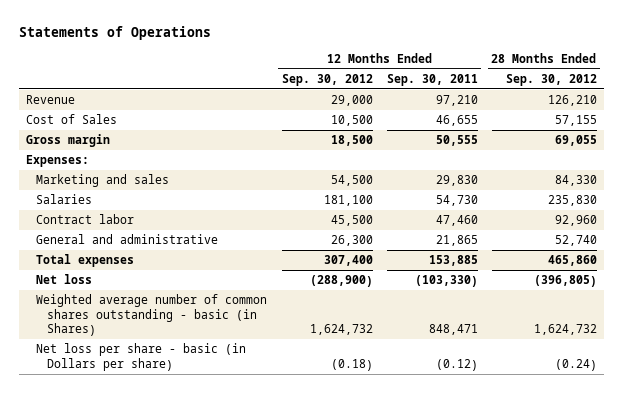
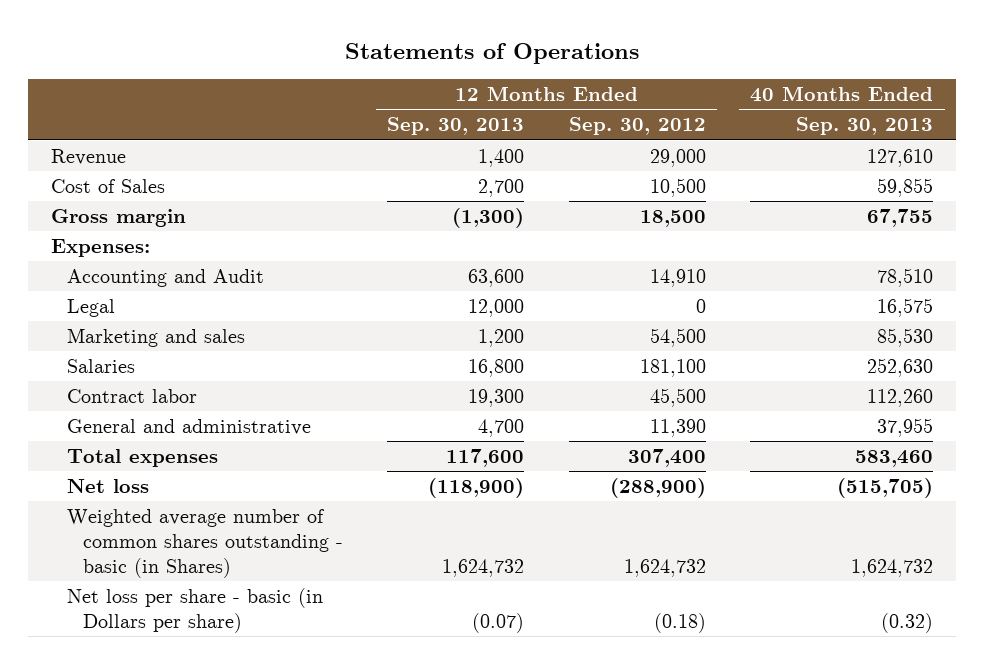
- | 12 Months Ended Sep. 30, 2012 | 12 Months Ended Sep. 30, 2011 | 28 Months Ended Sep. 30, 2012
+ | 12 Months Ended Sep. 30, 2013 | 12 Months Ended Sep. 30, 2012 | 40 Months Ended Sep. 30, 2013
+ Accounting and Audit | 63,600 | 14,910 | 78,510
+ Legal | 12,000 | 0 | 16,575
- General and administrative | 26,300 | 21,865 | 52,740
+ General and administrative | 4,700 | 11,390 | 37,955

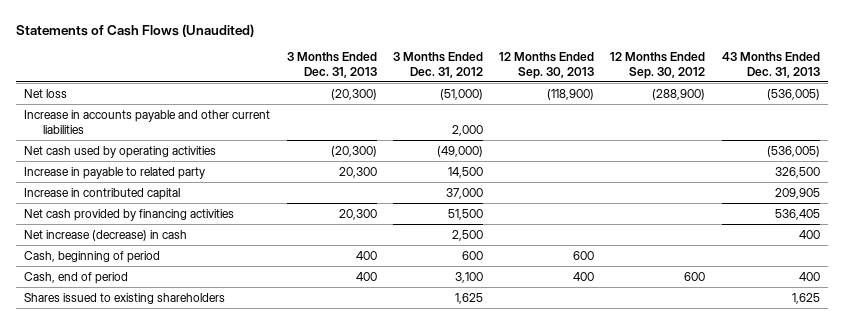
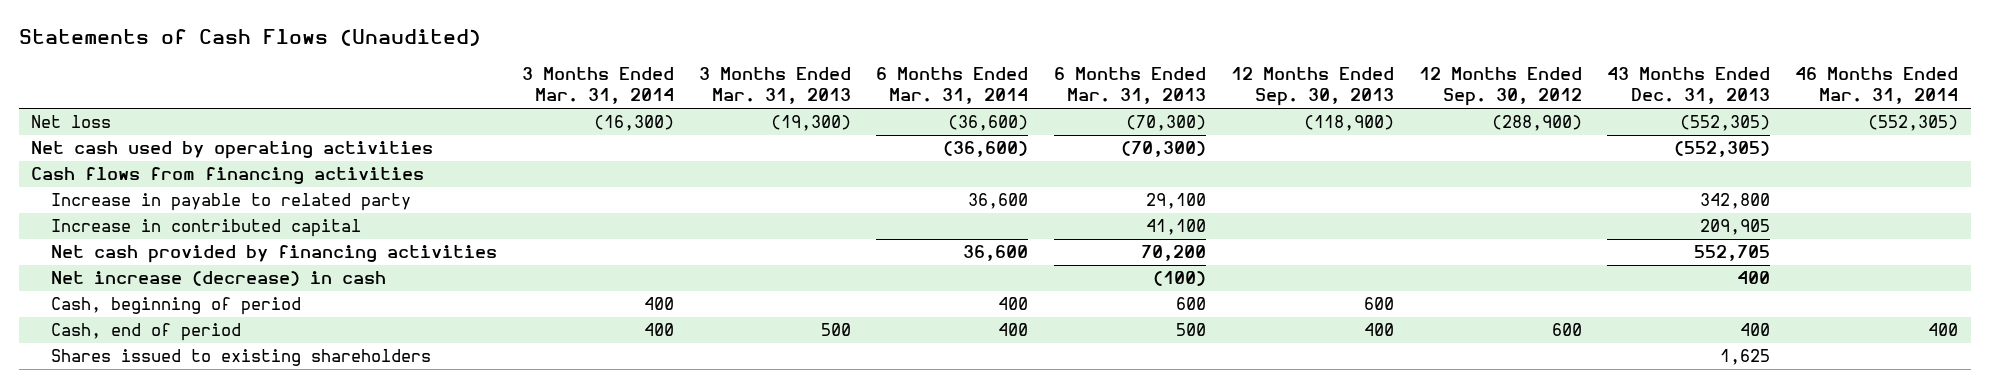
- | 3 Months Ended Dec. 31, 2013 | 3 Months Ended Dec. 31, 2012 | 12 Months Ended Sep. 30, 2013 | 12 Months Ended Sep. 30, 2012 | 43 Months Ended Dec. 31, 2013
+ | 3 Months Ended Mar. 31, 2014 | 3 Months Ended Mar. 31, 2013 | 6 Months Ended Mar. 31, 2014 | 6 Months Ended Mar. 31, 2013 | 12 Months Ended Sep. 30, 2013 | 12 Months Ended Sep. 30, 2012 | 43 Months Ended Dec. 31, 2013 | 46 Months Ended Mar. 31, 2014
- Net loss | (20,300) | (51,000) | (118,900) | (288,900) | (536,005)
- Increase in accounts payable and other current liabilities | | 2,000 | | |
- Net cash used by operating activities | (20,300) | (49,000) | | | (536,005)
- Increase in payable to related party | 20,300 | 14,500 | | | 326,500
+ Net loss | (16,300) | (19,300) | (36,600) | (70,300) | (118,900) | (288,900) | (552,305) | (552,305)
+ Net cash used by operating activities | | | (36,600) | (70,300) | | | (552,305) |
+ Cash flows from financing activities
+ Increase in payable to related party | | | 36,600 | 29,100 | | | 342,800 |
- Net cash provided by financing activities | 20,300 | 51,500 | | | 536,405
+ Net cash provided by financing activities | | | 36,600 | 70,200 | | | 552,705 |

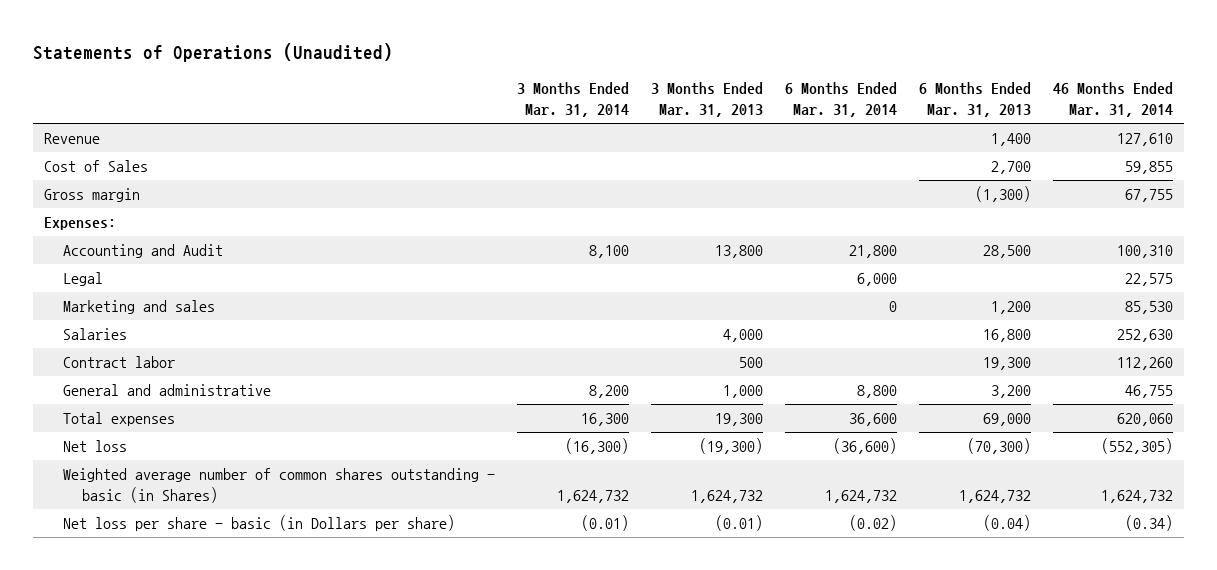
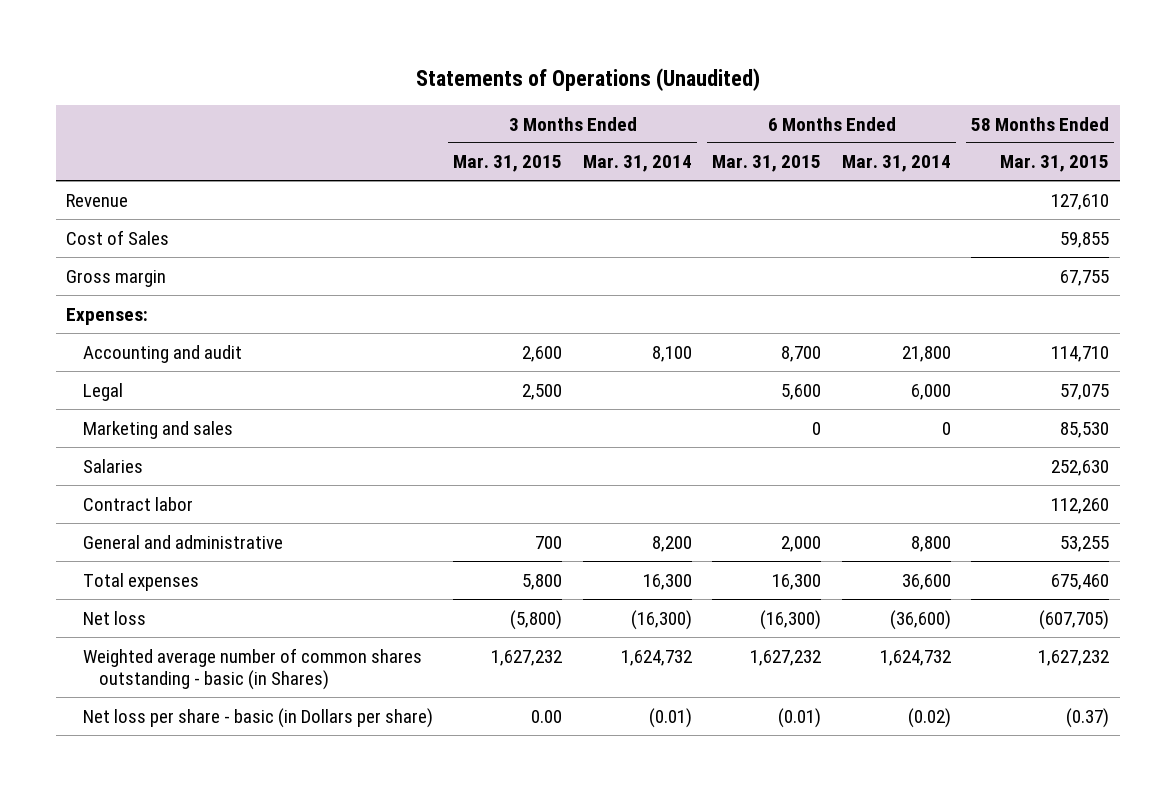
- | 3 Months Ended Mar. 31, 2014 | 3 Months Ended Mar. 31, 2013 | 6 Months Ended Mar. 31, 2014 | 6 Months Ended Mar. 31, 2013 | 46 Months Ended Mar. 31, 2014
+ | 3 Months Ended Mar. 31, 2015 | 3 Months Ended Mar. 31, 2014 | 6 Months Ended Mar. 31, 2015 | 6 Months Ended Mar. 31, 2014 | 58 Months Ended Mar. 31, 2015
- Accounting and Audit | 8,100 | 13,800 | 21,800 | 28,500 | 100,310
+ Accounting and audit | 2,600 | 8,100 | 8,700 | 21,800 | 114,710

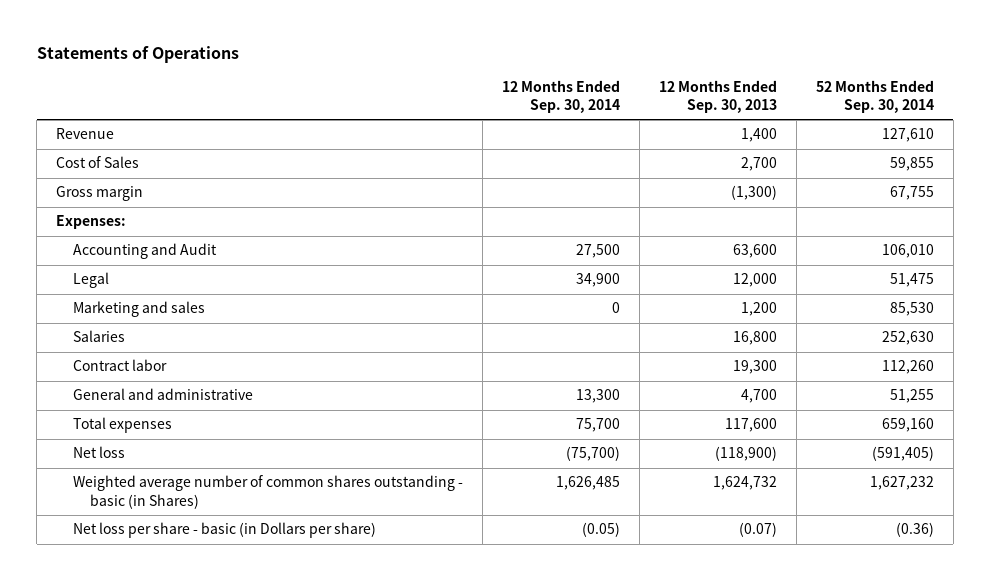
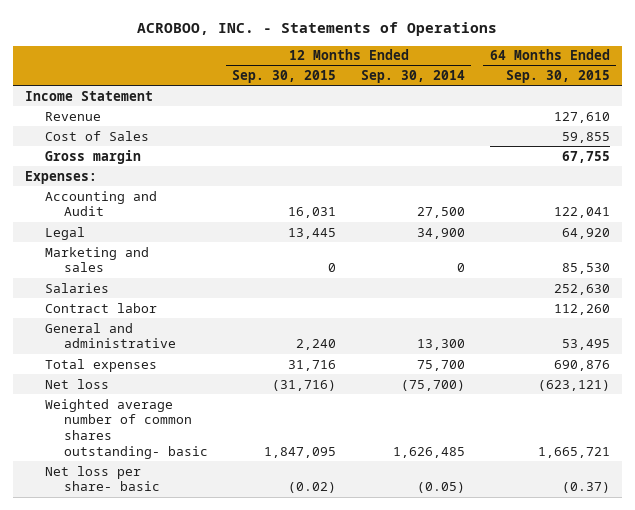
- Statements of Operations
+ ACROBOO, INC. - Statements of Operations
- | 12 Months Ended Sep. 30, 2014 | 12 Months Ended Sep. 30, 2013 | 52 Months Ended Sep. 30, 2014
+ | 12 Months Ended Sep. 30, 2015 | 12 Months Ended Sep. 30, 2014 | 64 Months Ended Sep. 30, 2015
+ Income Statement
- Weighted average number of common shares outstanding - basic (in Shares) | 1,626,485 | 1,624,732 | 1,627,232
- Net loss per share - basic (in Dollars per share) | (0.05) | (0.07) | (0.36)
+ Weighted average number of common shares outstanding- basic | 1,847,095 | 1,626,485 | 1,665,721
+ Net loss per share- basic | (0.02) | (0.05) | (0.37)

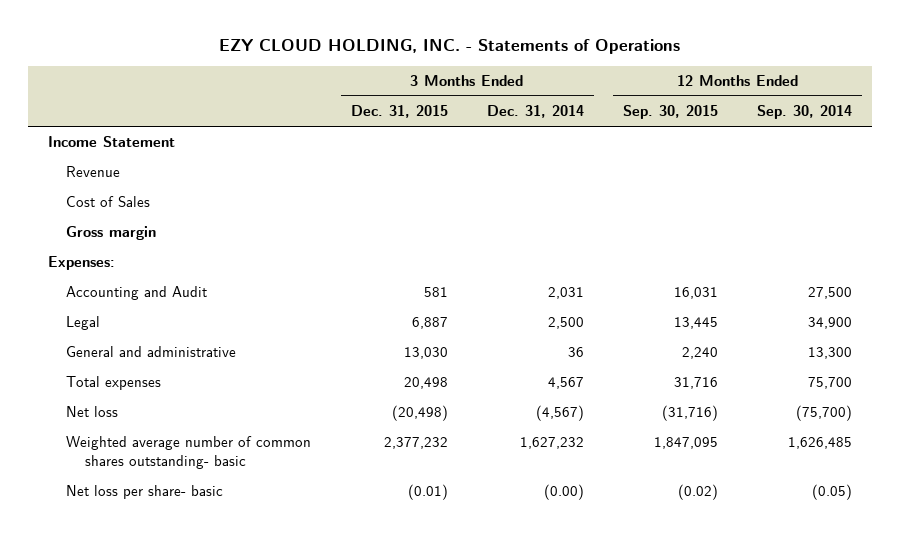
- ACROBOO, INC. - Statements of Operations
+ EZY CLOUD HOLDING, INC. - Statements of Operations
- | 12 Months Ended Sep. 30, 2015 | 12 Months Ended Sep. 30, 2014 | 64 Months Ended Sep. 30, 2015
+ | 3 Months Ended Dec. 31, 2015 | 3 Months Ended Dec. 31, 2014 | 12 Months Ended Sep. 30, 2015 | 12 Months Ended Sep. 30, 2014
- Marketing and sales | 0 | 0 | 85,530
- Salaries | | | 252,630
- Contract labor | | | 112,260

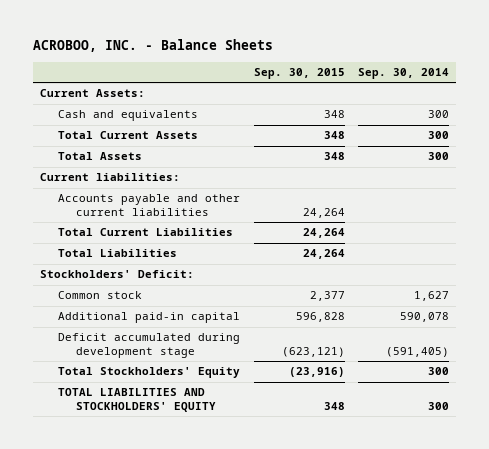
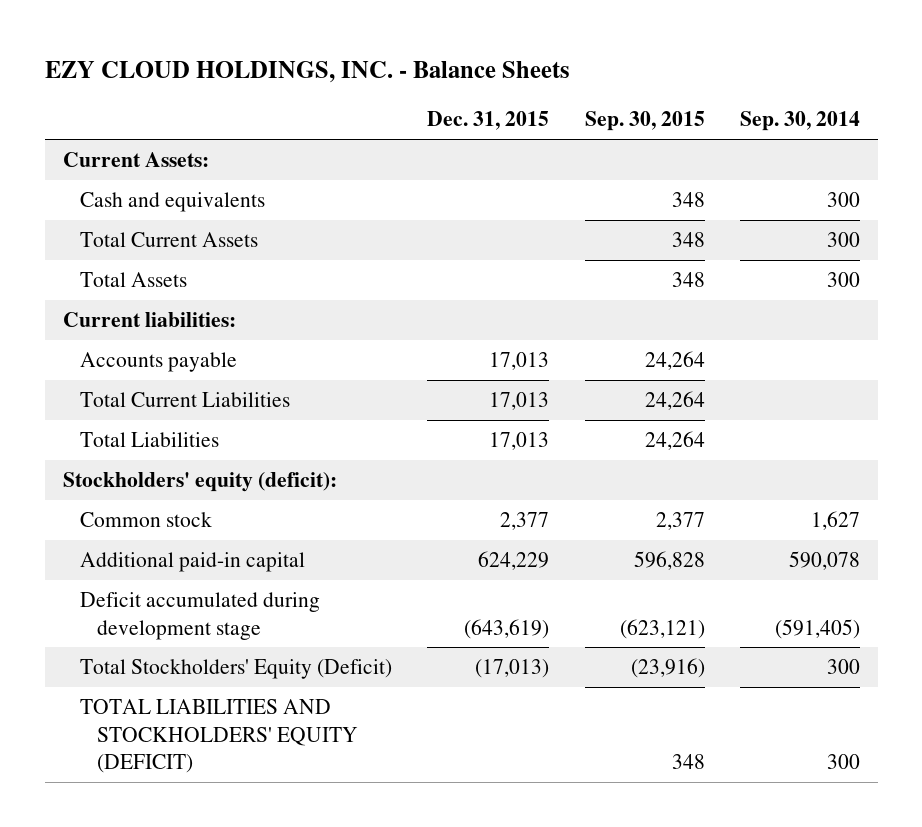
- ACROBOO, INC. - Balance Sheets
+ EZY CLOUD HOLDINGS, INC. - Balance Sheets
- | Sep. 30, 2015 | Sep. 30, 2014
+ | Dec. 31, 2015 | Sep. 30, 2015 | Sep. 30, 2014
- Accounts payable and other current liabilities | 24,264 |
+ Accounts payable | 17,013 | 24,264 |
- Stockholders' Deficit:
+ Stockholders' equity (deficit):
- Total Stockholders' Equity | (23,916) | 300
- TOTAL LIABILITIES AND STOCKHOLDERS' EQUITY | 348 | 300
+ Total Stockholders' Equity (Deficit) | (17,013) | (23,916) | 300
+ TOTAL LIABILITIES AND STOCKHOLDERS' EQUITY (DEFICIT) | | 348 | 300

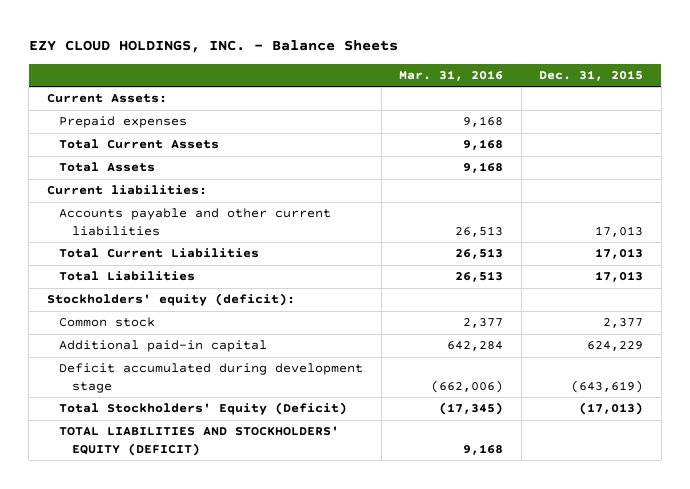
- | Dec. 31, 2015 | Sep. 30, 2015 | Sep. 30, 2014
+ | Mar. 31, 2016 | Dec. 31, 2015
- Cash and equivalents | | 348 | 300
+ Prepaid expenses | 9,168 |
- Accounts payable | 17,013 | 24,264 |
+ Accounts payable and other current liabilities | 26,513 | 17,013

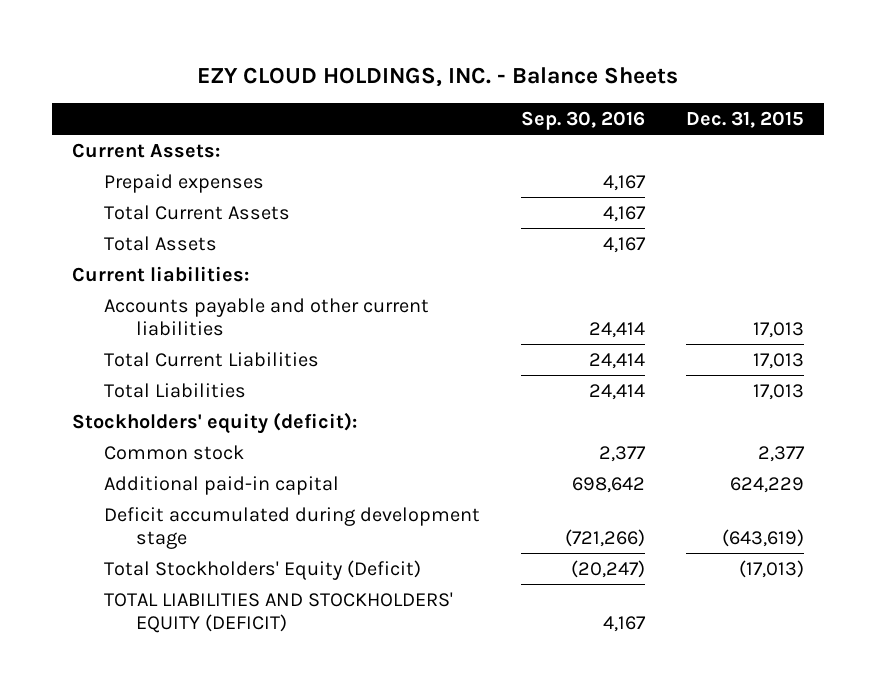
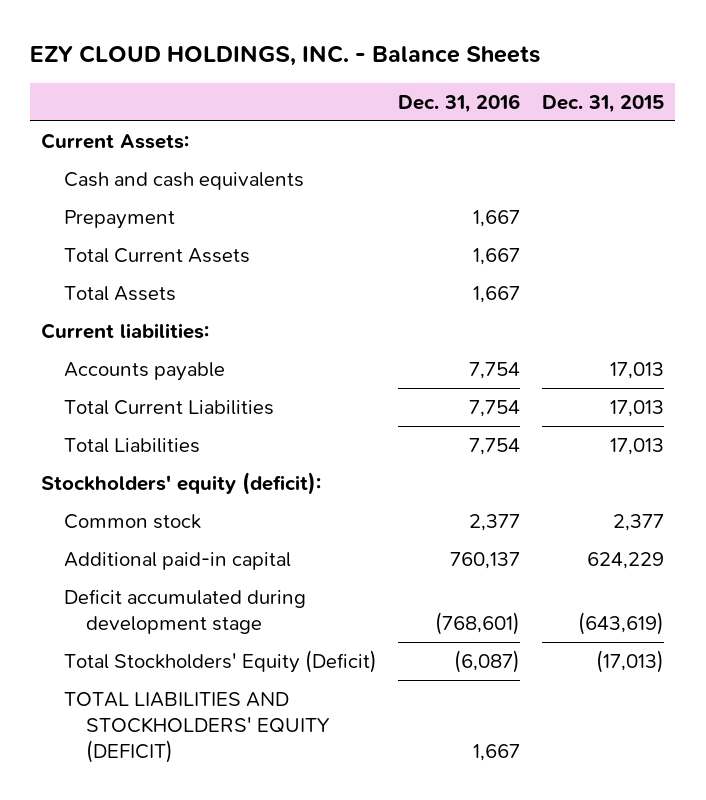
- | Sep. 30, 2016 | Dec. 31, 2015
+ | Dec. 31, 2016 | Dec. 31, 2015
- Prepaid expenses | 4,167 |
+ Cash and cash equivalents
+ Prepayment | 1,667 |
- Accounts payable and other current liabilities | 24,414 | 17,013
+ Accounts payable | 7,754 | 17,013

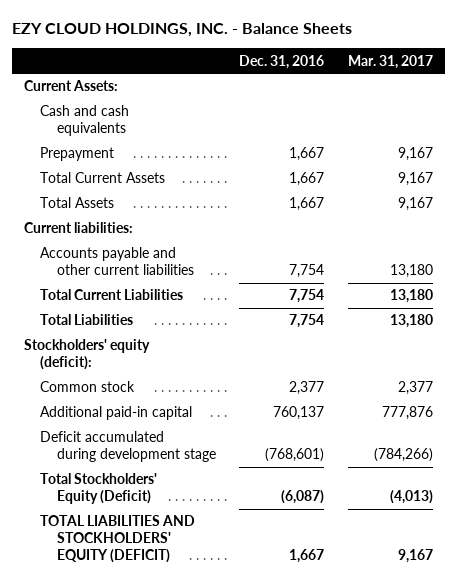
- | Dec. 31, 2016 | Dec. 31, 2015
+ | Dec. 31, 2016 | Mar. 31, 2017
- Accounts payable | 7,754 | 17,013
+ Accounts payable and other current liabilities | 7,754 | 13,180

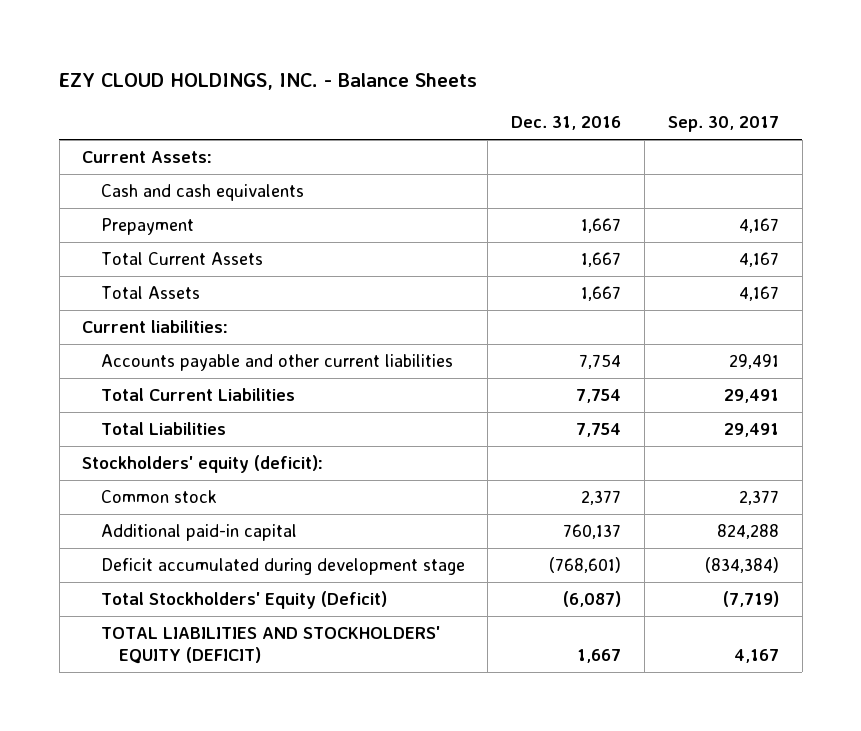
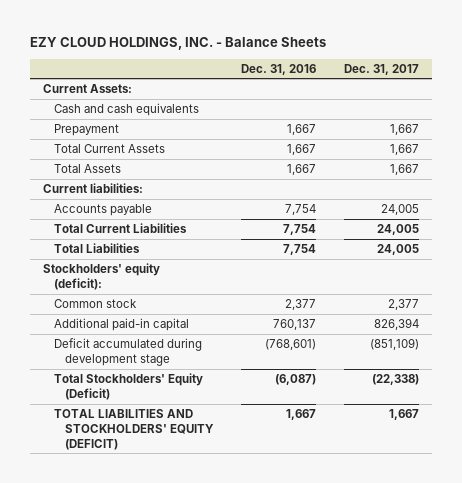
- | Dec. 31, 2016 | Sep. 30, 2017
+ | Dec. 31, 2016 | Dec. 31, 2017
- Accounts payable and other current liabilities | 7,754 | 29,491
+ Accounts payable | 7,754 | 24,005

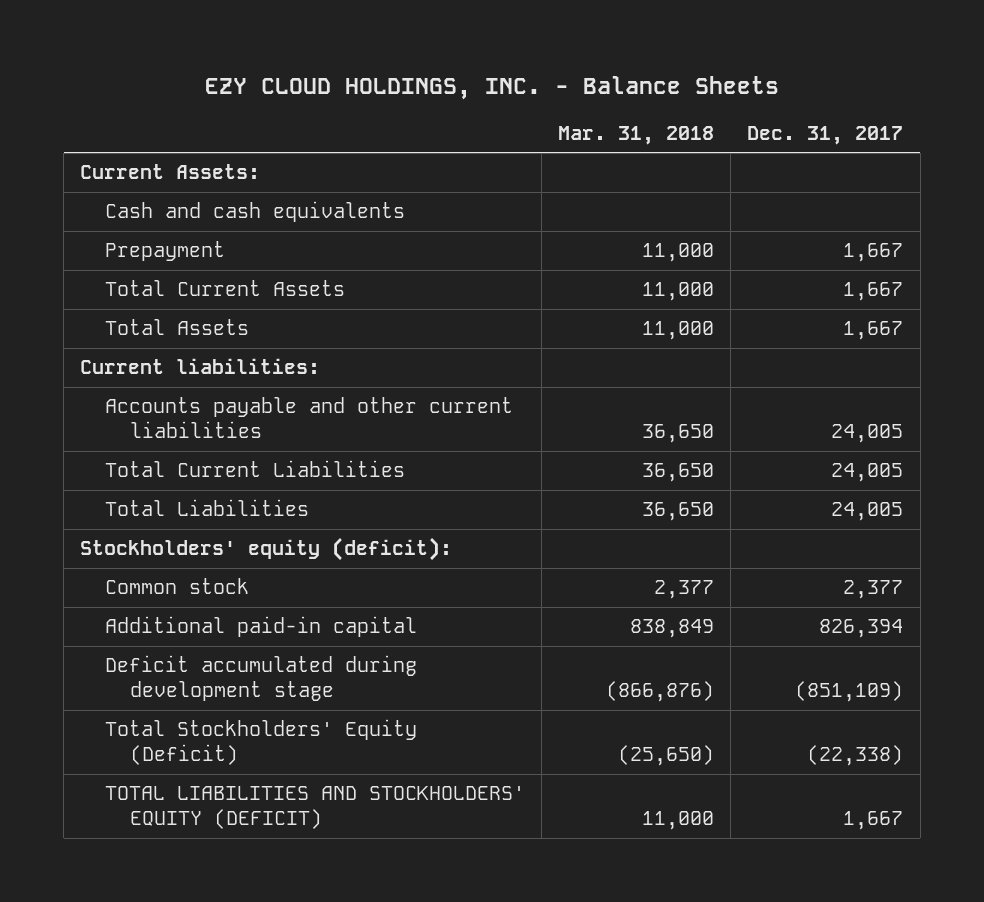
- | Dec. 31, 2016 | Dec. 31, 2017
+ | Mar. 31, 2018 | Dec. 31, 2017
- Accounts payable | 7,754 | 24,005
+ Accounts payable and other current liabilities | 36,650 | 24,005

